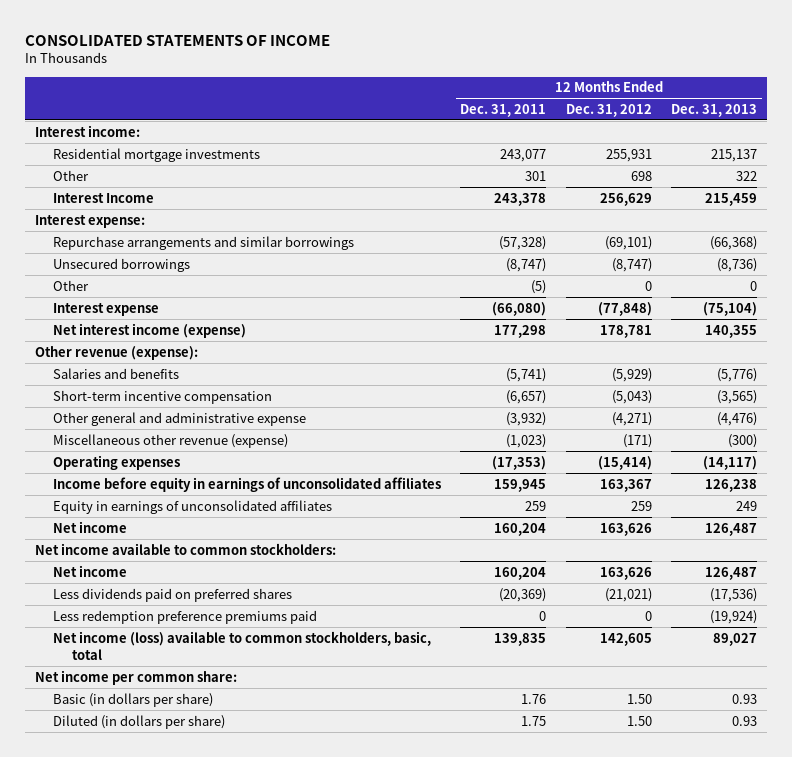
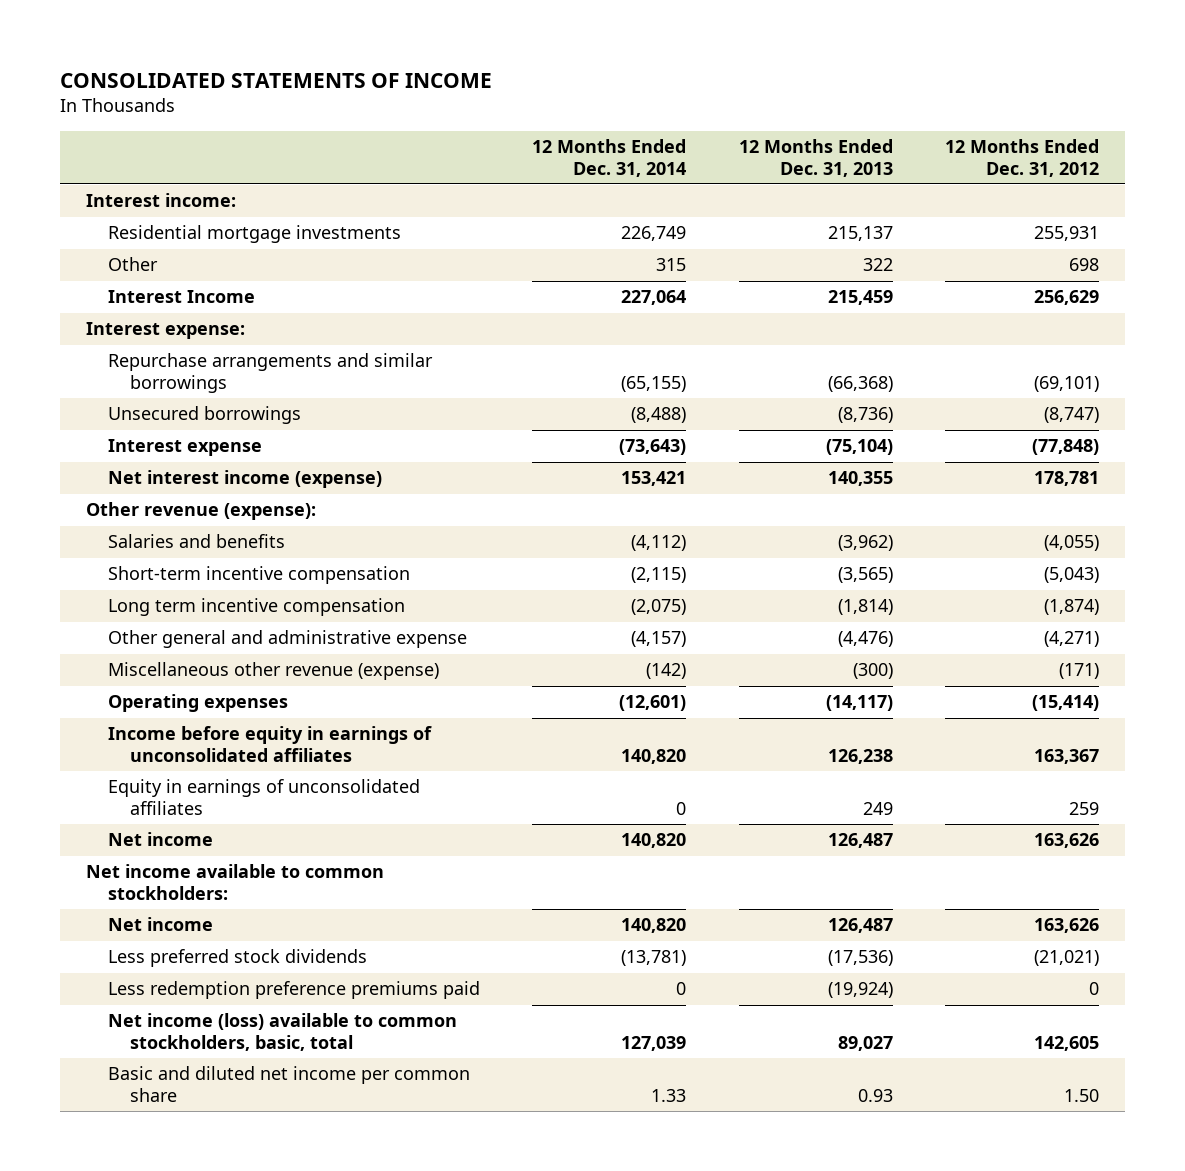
- | 12 Months Ended Dec. 31, 2011 | 12 Months Ended Dec. 31, 2012 | 12 Months Ended Dec. 31, 2013
+ | 12 Months Ended Dec. 31, 2014 | 12 Months Ended Dec. 31, 2013 | 12 Months Ended Dec. 31, 2012
- Other | (5) | 0 | 0
- Salaries and benefits | (5,741) | (5,929) | (5,776)
+ Salaries and benefits | (4,112) | (3,962) | (4,055)
+ Long term incentive compensation | (2,075) | (1,814) | (1,874)
- Less dividends paid on preferred shares | (20,369) | (21,021) | (17,536)
+ Less preferred stock dividends | (13,781) | (17,536) | (21,021)
- Net income per common share:
- Basic (in dollars per share) | 1.76 | 1.50 | 0.93
- Diluted (in dollars per share) | 1.75 | 1.50 | 0.93
+ Basic and diluted net income per common share | 1.33 | 0.93 | 1.50

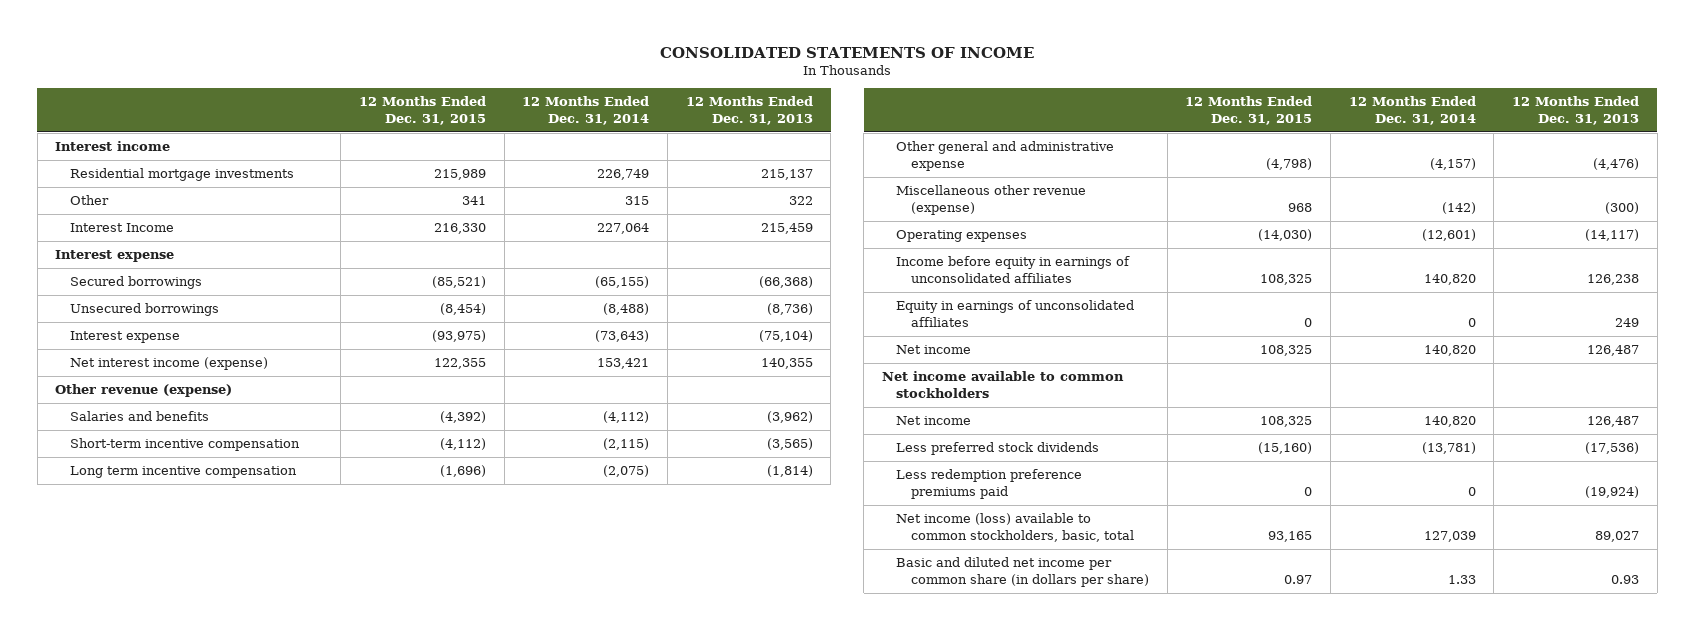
- | 12 Months Ended Dec. 31, 2014 | 12 Months Ended Dec. 31, 2013 | 12 Months Ended Dec. 31, 2012
+ | 12 Months Ended Dec. 31, 2015 | 12 Months Ended Dec. 31, 2014 | 12 Months Ended Dec. 31, 2013
- Interest income:
+ Interest income
- Interest expense:
- Repurchase arrangements and similar borrowings | (65,155) | (66,368) | (69,101)
+ Interest expense
+ Secured borrowings | (85,521) | (65,155) | (66,368)
- Other revenue (expense):
+ Other revenue (expense)
- Net income available to common stockholders:
+ Net income available to common stockholders
- Basic and diluted net income per common share | 1.33 | 0.93 | 1.50
+ Basic and diluted net income per common share (in dollars per share) | 0.97 | 1.33 | 0.93

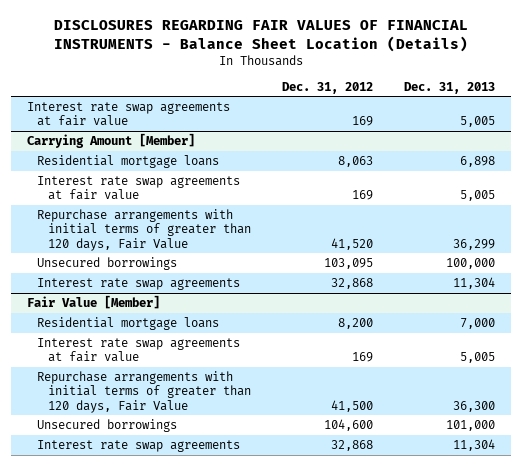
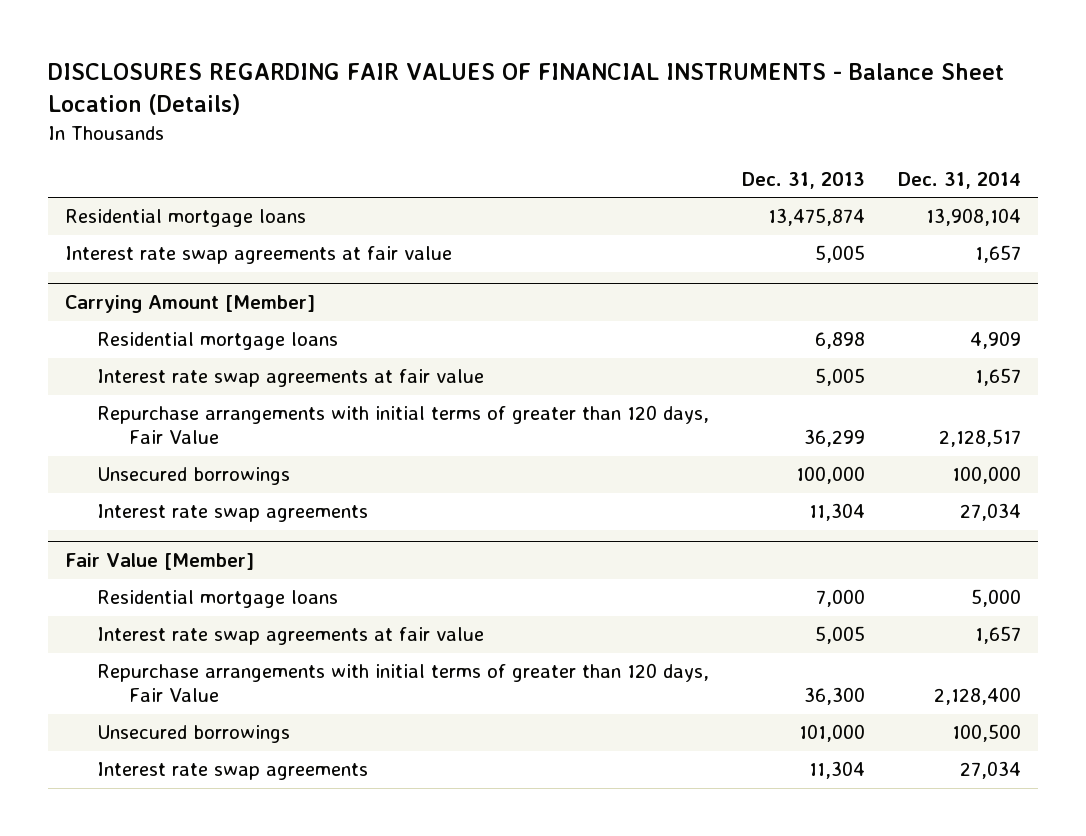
- | Dec. 31, 2012 | Dec. 31, 2013
+ | Dec. 31, 2013 | Dec. 31, 2014
+ Residential mortgage loans | 13,475,874 | 13,908,104

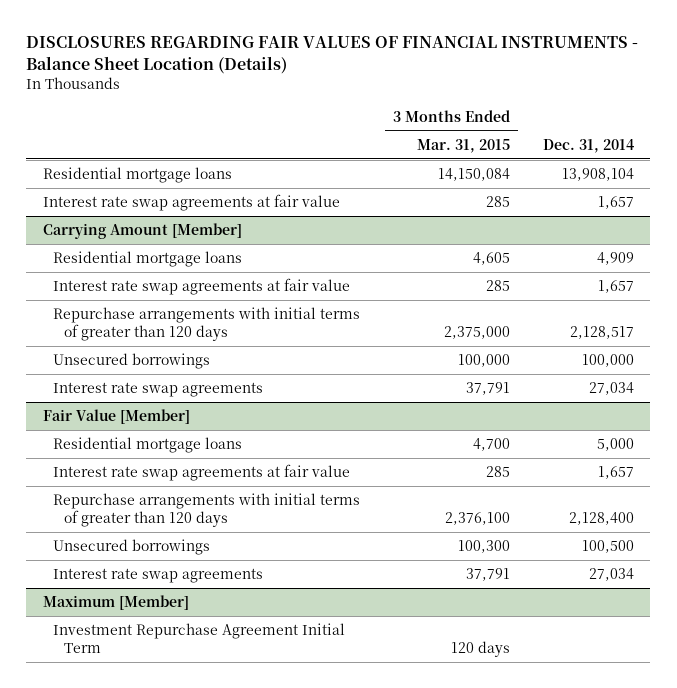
- | Dec. 31, 2013 | Dec. 31, 2014
+ | 3 Months Ended Mar. 31, 2015 | Dec. 31, 2014
@ Carrying Amount [Member]
- Repurchase arrangements with initial terms of greater than 120 days, Fair Value | 36,299 | 2,128,517
+ Repurchase arrangements with initial terms of greater than 120 days | 2,375,000 | 2,128,517
@ Fair Value [Member]
- Repurchase arrangements with initial terms of greater than 120 days, Fair Value | 36,300 | 2,128,400
+ Repurchase arrangements with initial terms of greater than 120 days | 2,376,100 | 2,128,400
+ Maximum [Member]
+ Investment Repurchase Agreement Initial Term | 120 days |

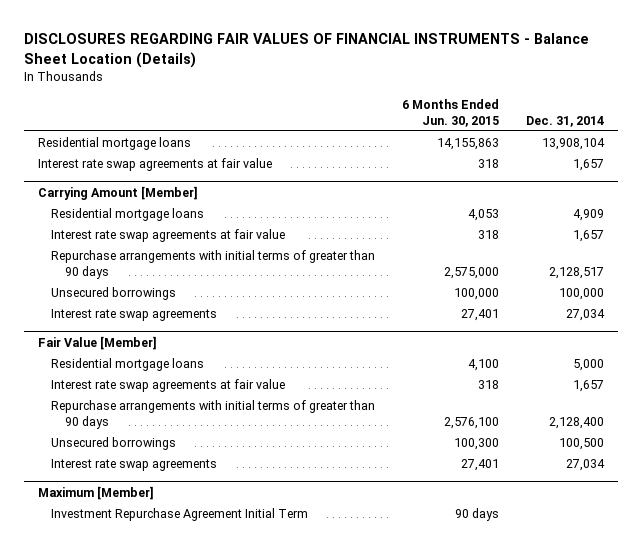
- | 3 Months Ended Mar. 31, 2015 | Dec. 31, 2014
+ | 6 Months Ended Jun. 30, 2015 | Dec. 31, 2014
@ Carrying Amount [Member]
- Repurchase arrangements with initial terms of greater than 120 days | 2,375,000 | 2,128,517
+ Repurchase arrangements with initial terms of greater than 90 days | 2,575,000 | 2,128,517
@ Fair Value [Member]
- Repurchase arrangements with initial terms of greater than 120 days | 2,376,100 | 2,128,400
+ Repurchase arrangements with initial terms of greater than 90 days | 2,576,100 | 2,128,400

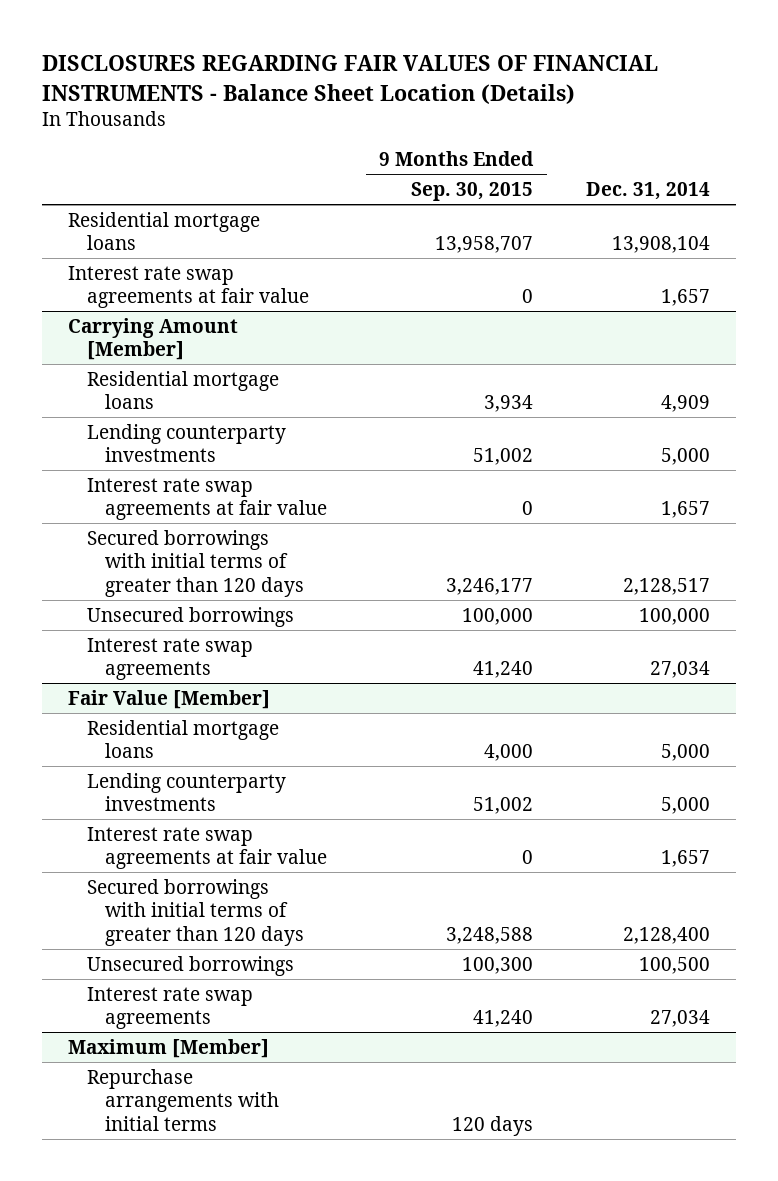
- | 6 Months Ended Jun. 30, 2015 | Dec. 31, 2014
+ | 9 Months Ended Sep. 30, 2015 | Dec. 31, 2014
@ Carrying Amount [Member]
+ Lending counterparty investments | 51,002 | 5,000
- Repurchase arrangements with initial terms of greater than 90 days | 2,575,000 | 2,128,517
+ Secured borrowings with initial terms of greater than 120 days | 3,246,177 | 2,128,517
@ Fair Value [Member]
+ Lending counterparty investments | 51,002 | 5,000
- Repurchase arrangements with initial terms of greater than 90 days | 2,576,100 | 2,128,400
+ Secured borrowings with initial terms of greater than 120 days | 3,248,588 | 2,128,400
@ Maximum [Member]
- Investment Repurchase Agreement Initial Term | 90 days |
+ Repurchase arrangements with initial terms | 120 days |

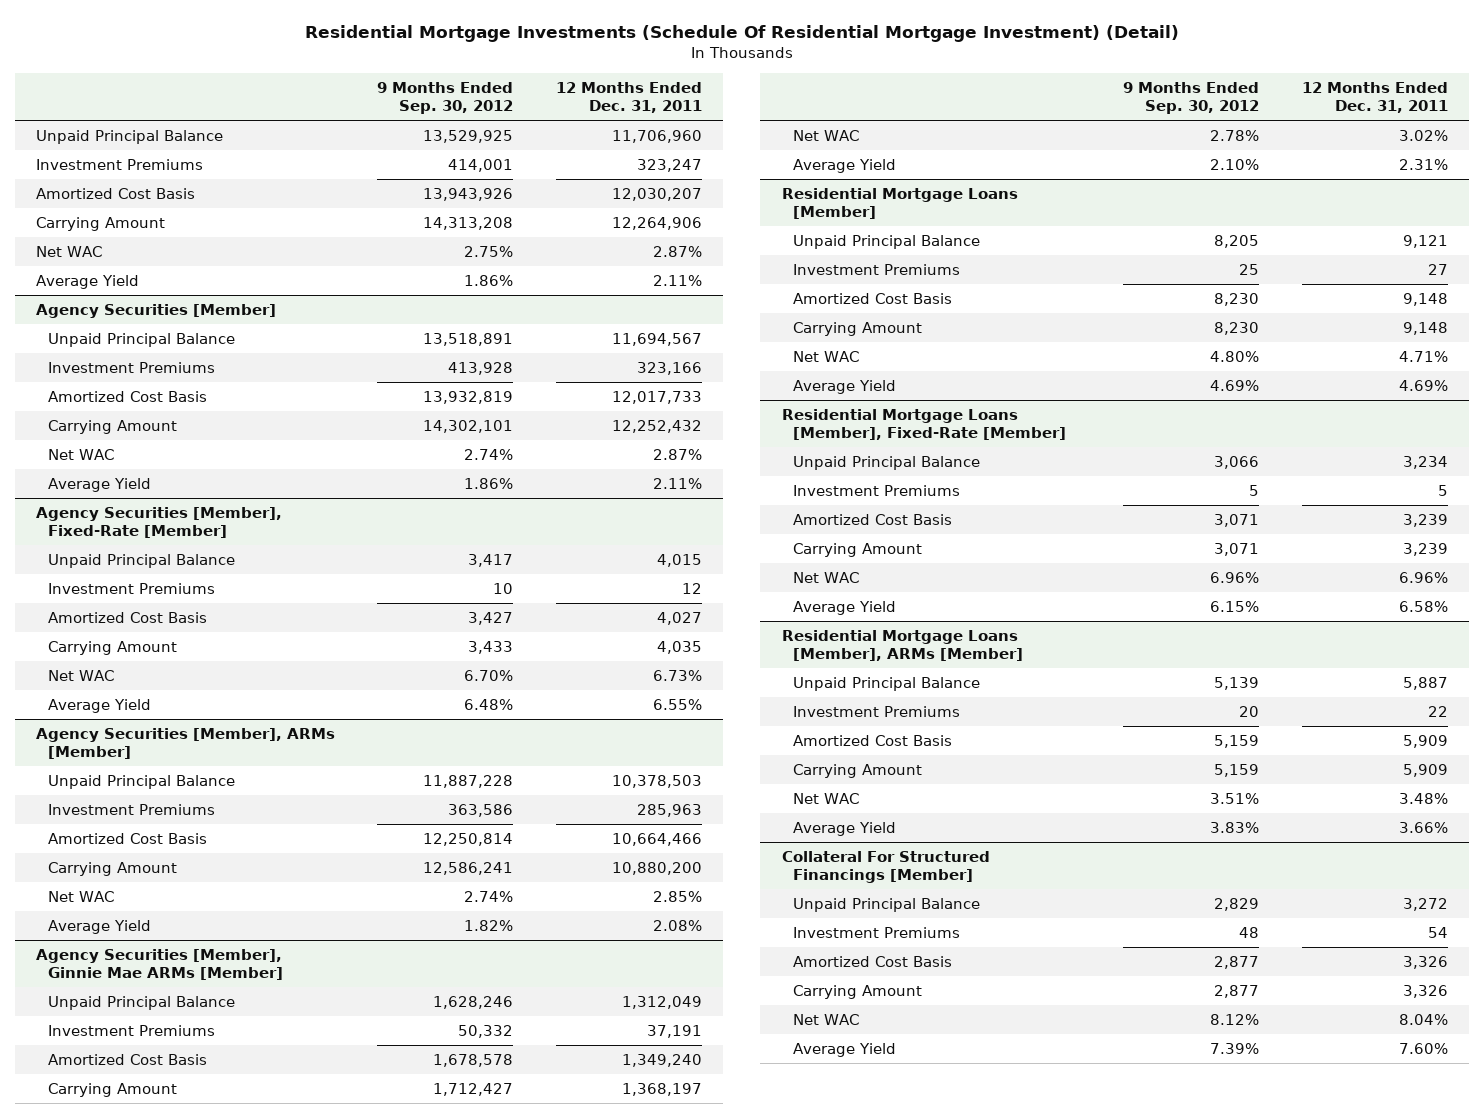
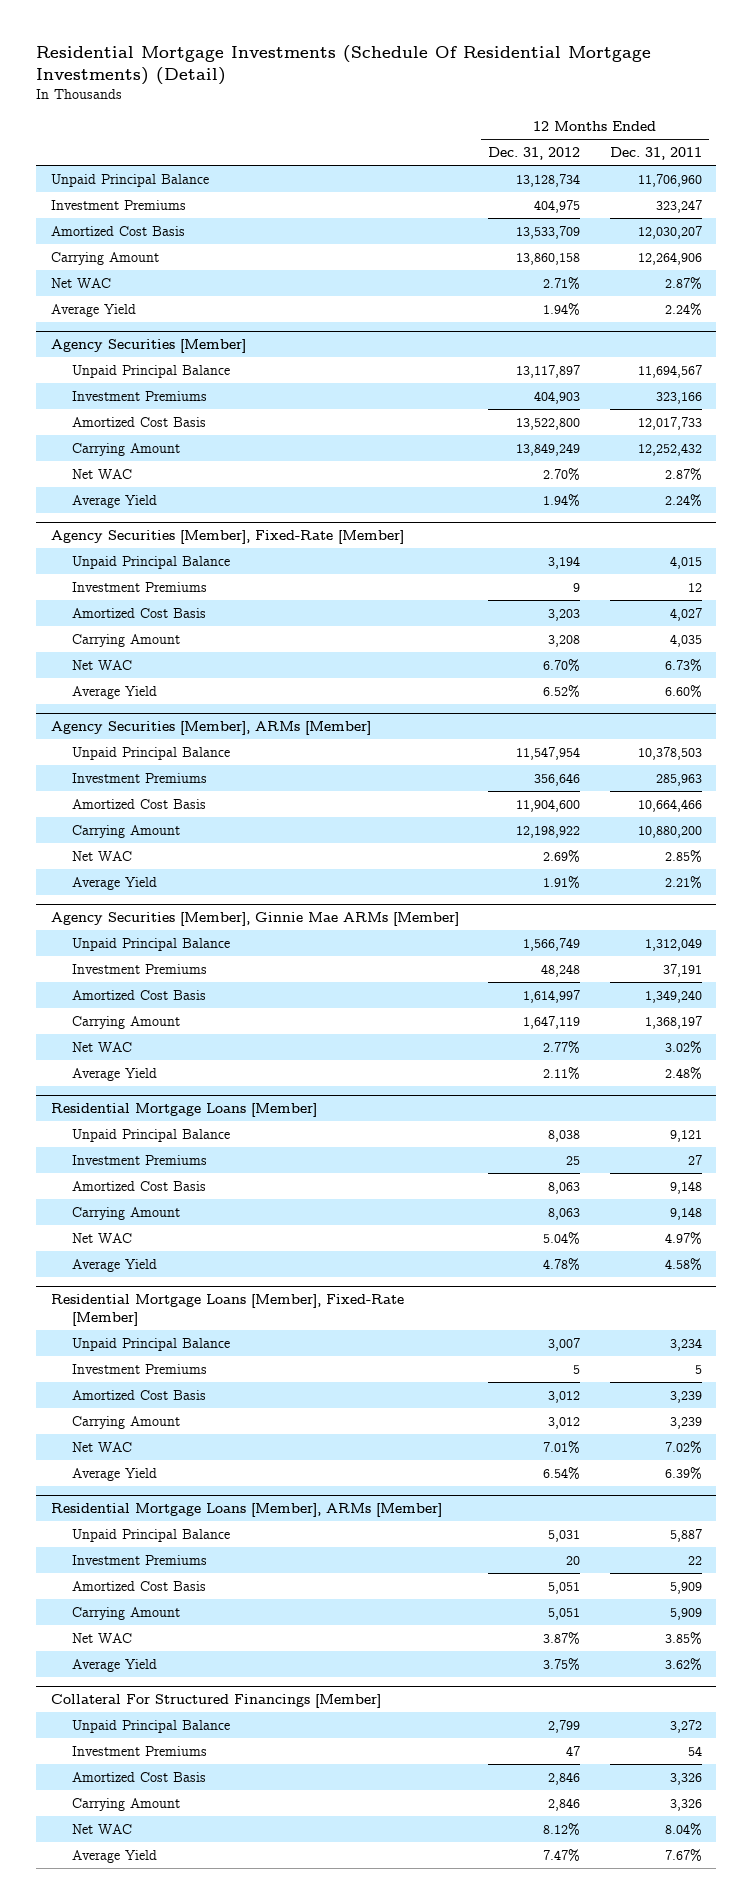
- Residential Mortgage Investments (Schedule Of Residential Mortgage Investment) (Detail)
+ Residential Mortgage Investments (Schedule Of Residential Mortgage Investments) (Detail)
- | 9 Months Ended Sep. 30, 2012 | 12 Months Ended Dec. 31, 2011
+ | 12 Months Ended Dec. 31, 2012 | 12 Months Ended Dec. 31, 2011
- Average Yield | 1.86% | 2.11%
+ Average Yield | 1.94% | 2.24%
@ Agency Securities [Member]
- Average Yield | 1.86% | 2.11%
+ Average Yield | 1.94% | 2.24%
@ Agency Securities [Member], Fixed-Rate [Member]
- Average Yield | 6.48% | 6.55%
+ Average Yield | 6.52% | 6.60%
@ Agency Securities [Member], ARMs [Member]
- Average Yield | 1.82% | 2.08%
+ Average Yield | 1.91% | 2.21%
@ Agency Securities [Member], Ginnie Mae ARMs [Member]
- Average Yield | 2.10% | 2.31%
+ Average Yield | 2.11% | 2.48%
@ Residential Mortgage Loans [Member]
- Net WAC | 4.80% | 4.71%
- Average Yield | 4.69% | 4.69%
+ Net WAC | 5.04% | 4.97%
+ Average Yield | 4.78% | 4.58%
@ Residential Mortgage Loans [Member], Fixed-Rate [Member]
- Net WAC | 6.96% | 6.96%
- Average Yield | 6.15% | 6.58%
+ Net WAC | 7.01% | 7.02%
+ Average Yield | 6.54% | 6.39%
@ Residential Mortgage Loans [Member], ARMs [Member]
- Net WAC | 3.51% | 3.48%
- Average Yield | 3.83% | 3.66%
+ Net WAC | 3.87% | 3.85%
+ Average Yield | 3.75% | 3.62%
@ Collateral For Structured Financings [Member]
- Average Yield | 7.39% | 7.60%
+ Average Yield | 7.47% | 7.67%

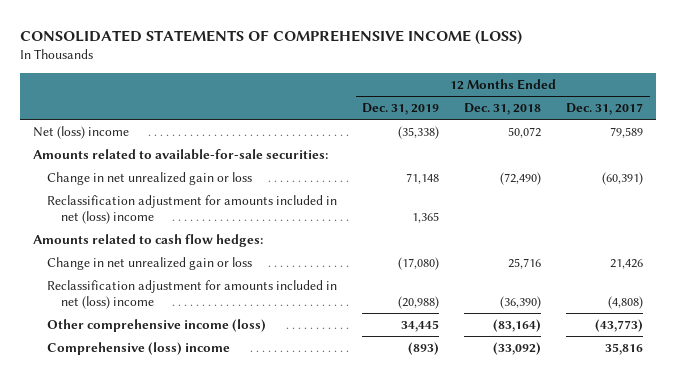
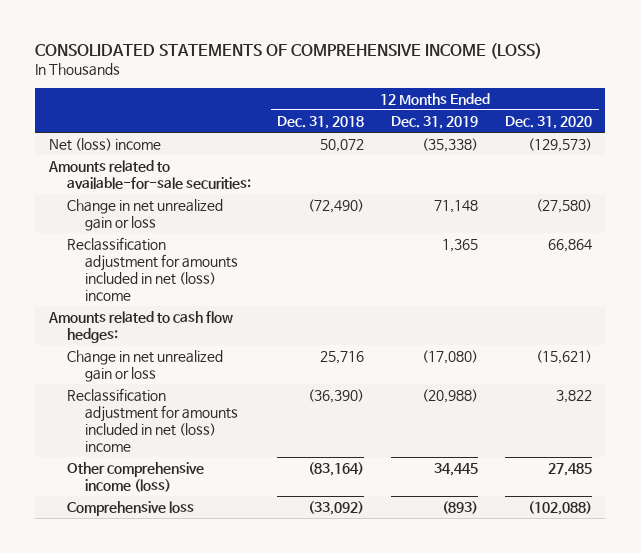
- | 12 Months Ended Dec. 31, 2019 | 12 Months Ended Dec. 31, 2018 | 12 Months Ended Dec. 31, 2017
+ | 12 Months Ended Dec. 31, 2018 | 12 Months Ended Dec. 31, 2019 | 12 Months Ended Dec. 31, 2020
- Comprehensive (loss) income | (893) | (33,092) | 35,816
+ Comprehensive loss | (33,092) | (893) | (102,088)

